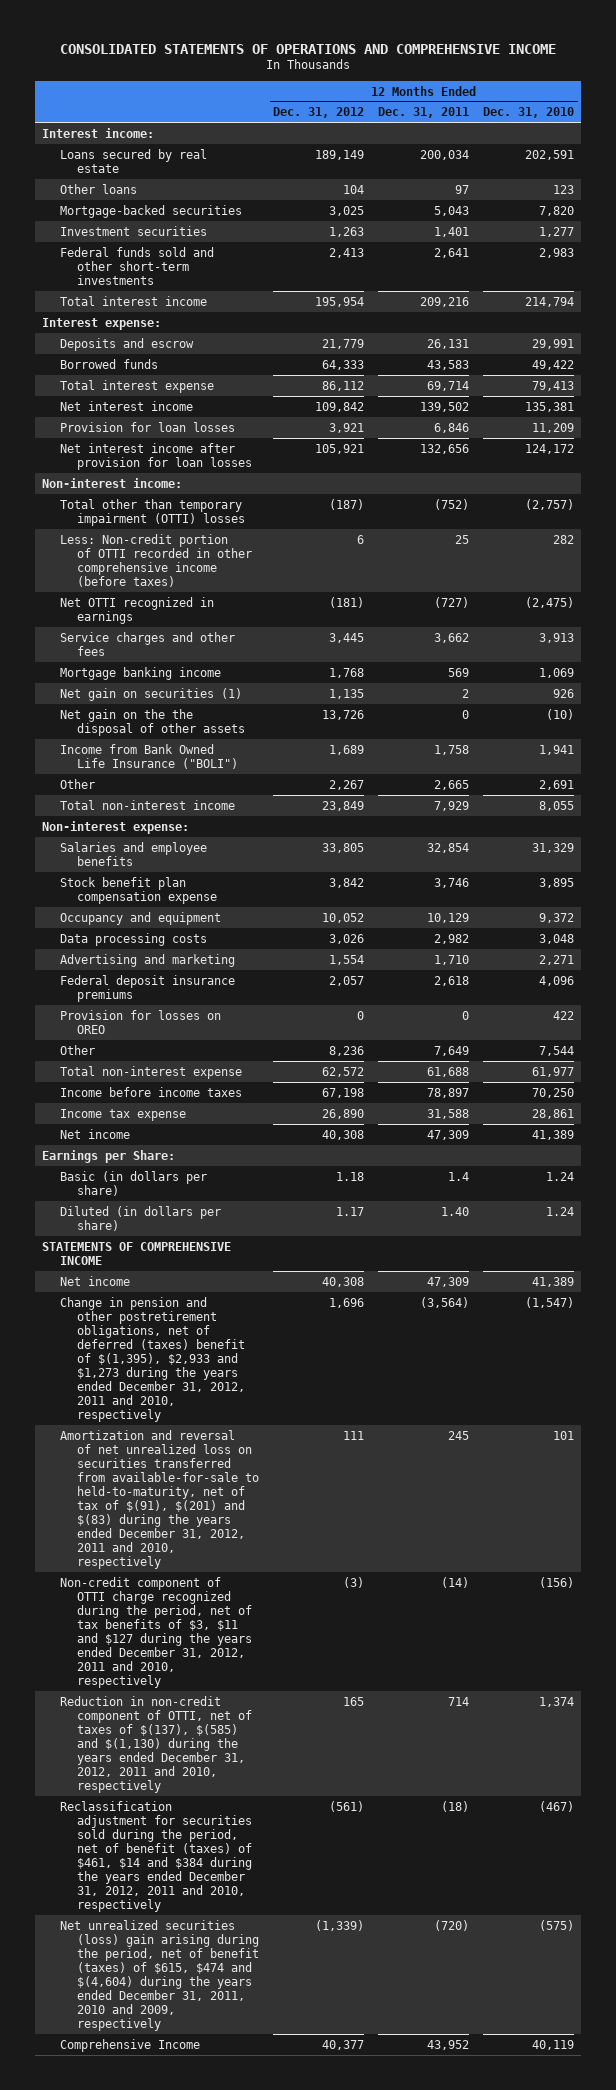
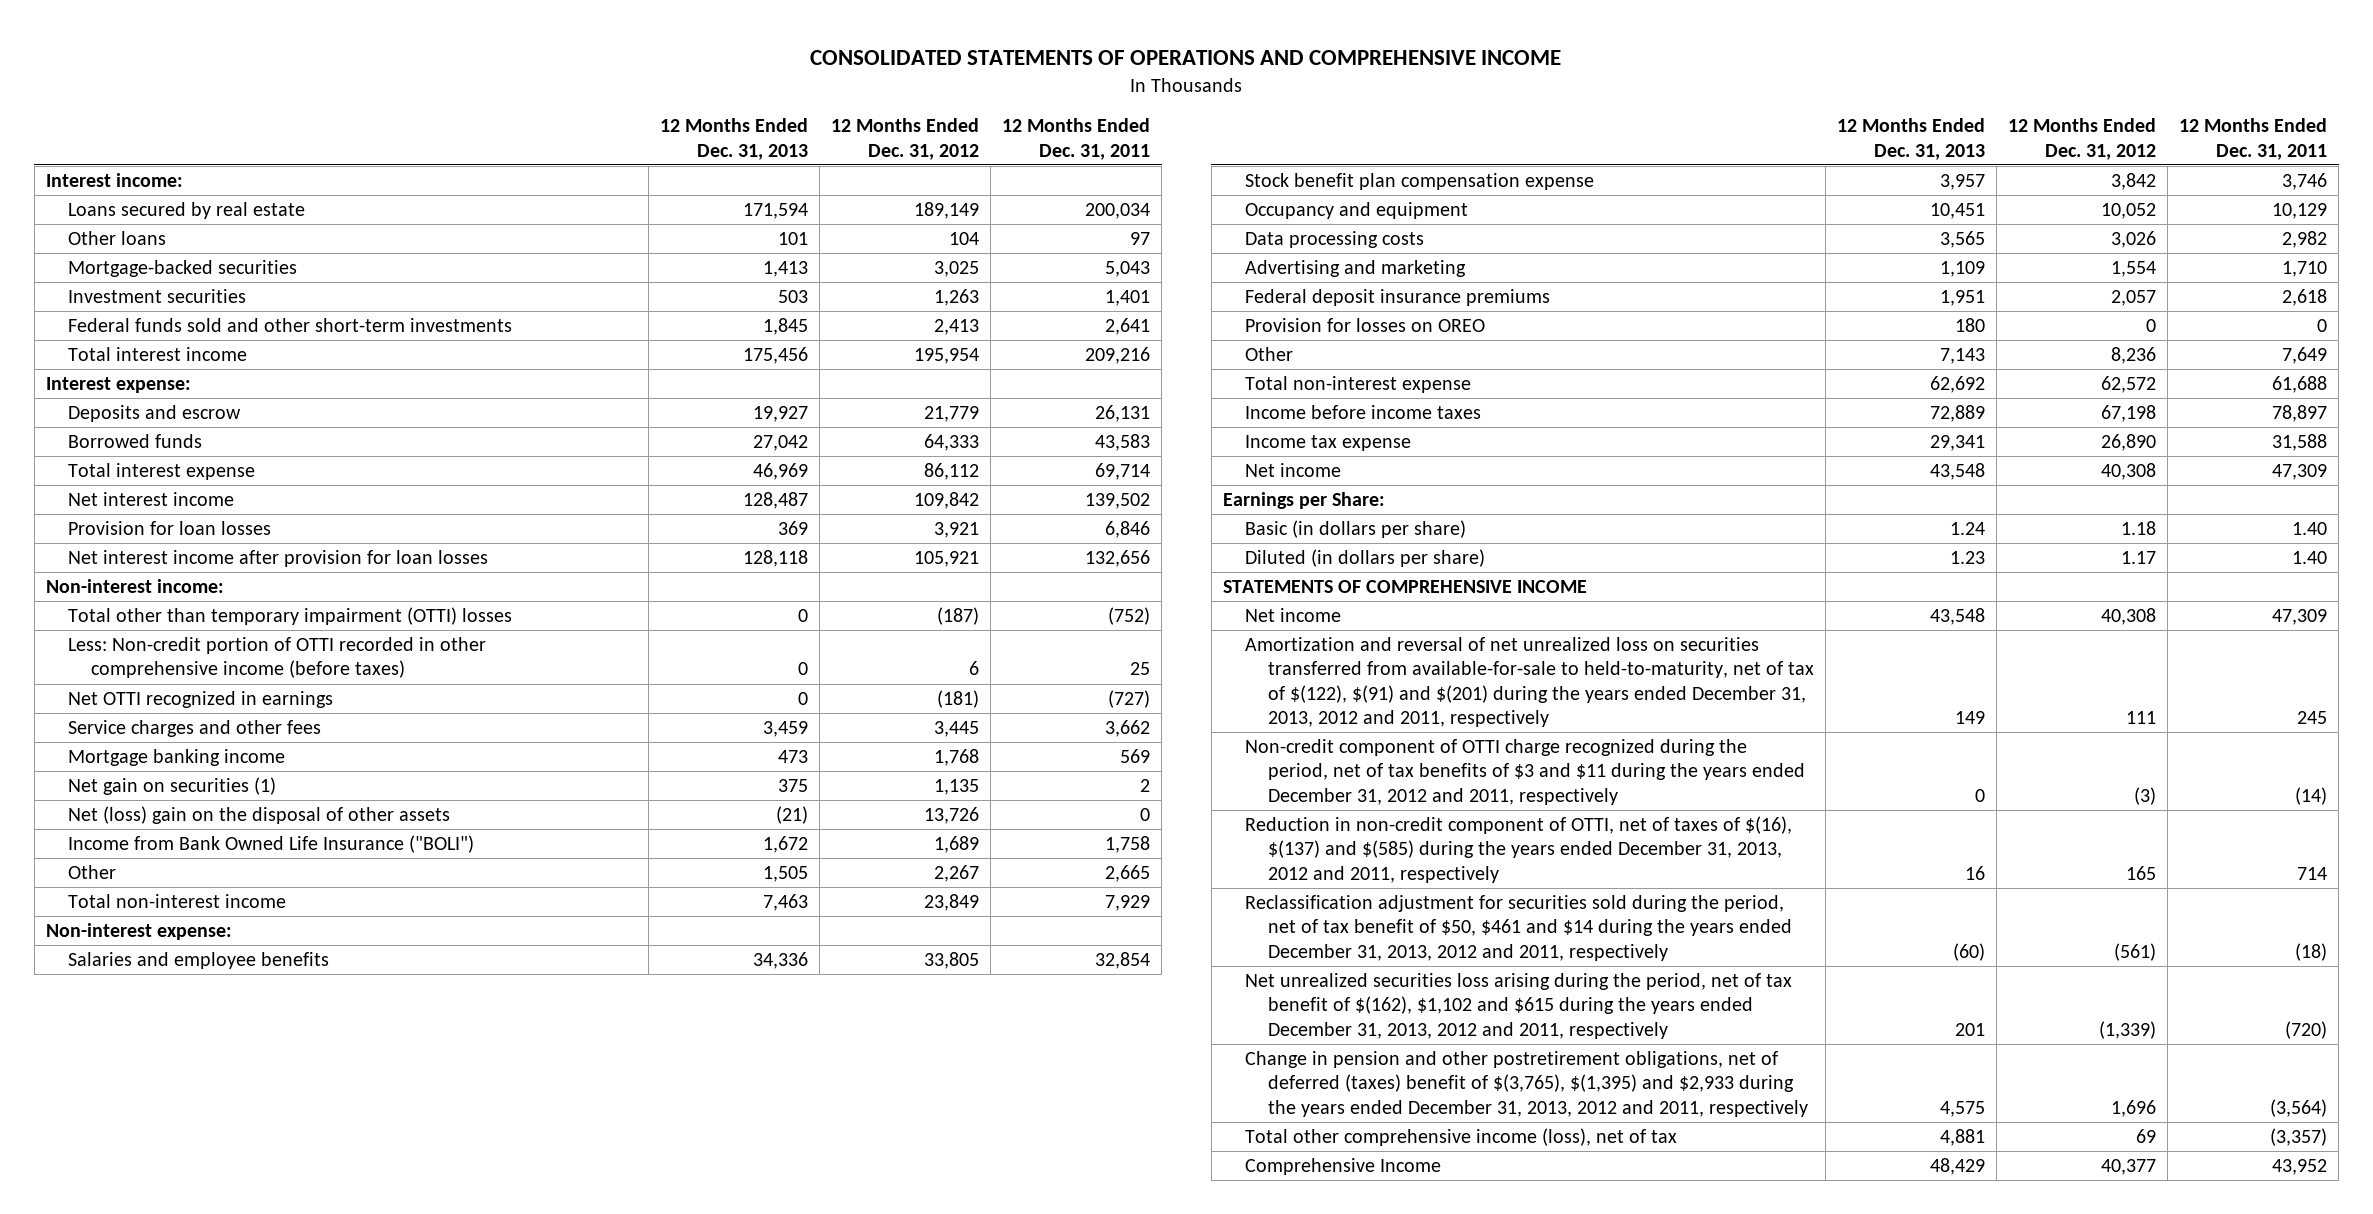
- | 12 Months Ended Dec. 31, 2012 | 12 Months Ended Dec. 31, 2011 | 12 Months Ended Dec. 31, 2010
+ | 12 Months Ended Dec. 31, 2013 | 12 Months Ended Dec. 31, 2012 | 12 Months Ended Dec. 31, 2011
- Net gain on the the disposal of other assets | 13,726 | 0 | (10)
+ Net (loss) gain on the disposal of other assets | (21) | 13,726 | 0
- Basic (in dollars per share) | 1.18 | 1.4 | 1.24
+ Basic (in dollars per share) | 1.24 | 1.18 | 1.40
- Change in pension and other postretirement obligations, net of deferred (taxes) benefit of $(1,395), $2,933 and $1,273 during the years ended December 31, 2012, 2011 and 2010, respectively | 1,696 | (3,564) | (1,547)
- Amortization and reversal of net unrealized loss on securities transferred from available-for-sale to held-to-maturity, net of tax of $(91), $(201) and $(83) during the years ended December 31, 2012, 2011 and 2010, respectively | 111 | 245 | 101
- Non-credit component of OTTI charge recognized during the period, net of tax benefits of $3, $11 and $127 during the years ended December 31, 2012, 2011 and 2010, respectively | (3) | (14) | (156)
- Reduction in non-credit component of OTTI, net of taxes of $(137), $(585) and $(1,130) during the years ended December 31, 2012, 2011 and 2010, respectively | 165 | 714 | 1,374
- Reclassification adjustment for securities sold during the period, net of benefit (taxes) of $461, $14 and $384 during the years ended December 31, 2012, 2011 and 2010, respectively | (561) | (18) | (467)
- Net unrealized securities (loss) gain arising during the period, net of benefit (taxes) of $615, $474 and $(4,604) during the years ended December 31, 2011, 2010 and 2009, respectively | (1,339) | (720) | (575)
+ Amortization and reversal of net unrealized loss on securities transferred from available-for-sale to held-to-maturity, net of tax of $(122), $(91) and $(201) during the years ended December 31, 2013, 2012 and 2011, respectively | 149 | 111 | 245
+ Non-credit component of OTTI charge recognized during the period, net of tax benefits of $3 and $11 during the years ended December 31, 2012 and 2011, respectively | 0 | (3) | (14)
+ Reduction in non-credit component of OTTI, net of taxes of $(16), $(137) and $(585) during the years ended December 31, 2013, 2012 and 2011, respectively | 16 | 165 | 714
+ Reclassification adjustment for securities sold during the period, net of tax benefit of $50, $461 and $14 during the years ended December 31, 2013, 2012 and 2011, respectively | (60) | (561) | (18)
+ Net unrealized securities loss arising during the period, net of tax benefit of $(162), $1,102 and $615 during the years ended December 31, 2013, 2012 and 2011, respectively | 201 | (1,339) | (720)
+ Change in pension and other postretirement obligations, net of deferred (taxes) benefit of $(3,765), $(1,395) and $2,933 during the years ended December 31, 2013, 2012 and 2011, respectively | 4,575 | 1,696 | (3,564)
+ Total other comprehensive income (loss), net of tax | 4,881 | 69 | (3,357)

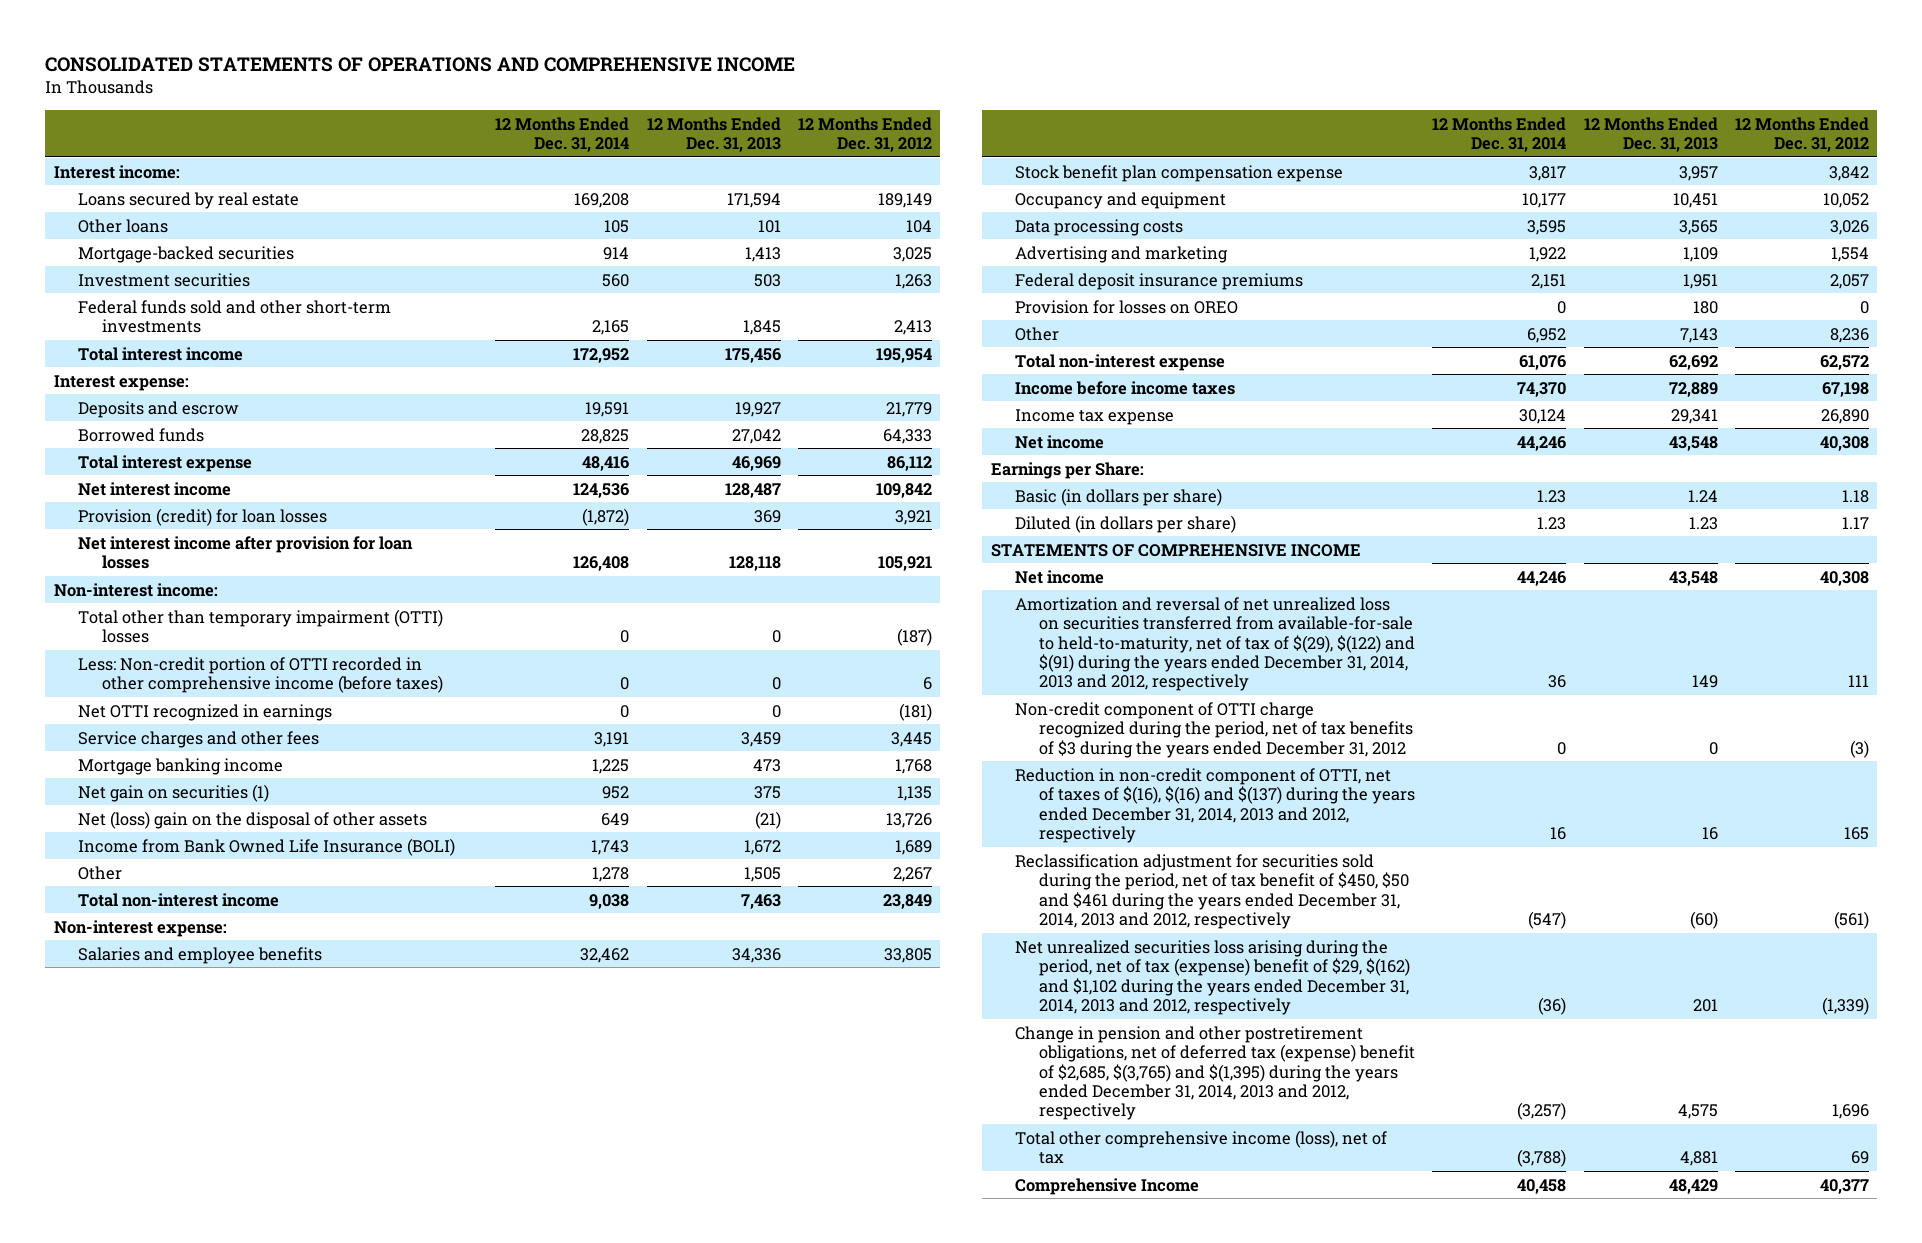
- | 12 Months Ended Dec. 31, 2013 | 12 Months Ended Dec. 31, 2012 | 12 Months Ended Dec. 31, 2011
+ | 12 Months Ended Dec. 31, 2014 | 12 Months Ended Dec. 31, 2013 | 12 Months Ended Dec. 31, 2012
- Provision for loan losses | 369 | 3,921 | 6,846
+ Provision (credit) for loan losses | (1,872) | 369 | 3,921
- Income from Bank Owned Life Insurance ("BOLI") | 1,672 | 1,689 | 1,758
+ Income from Bank Owned Life Insurance (BOLI) | 1,743 | 1,672 | 1,689
- Amortization and reversal of net unrealized loss on securities transferred from available-for-sale to held-to-maturity, net of tax of $(122), $(91) and $(201) during the years ended December 31, 2013, 2012 and 2011, respectively | 149 | 111 | 245
- Non-credit component of OTTI charge recognized during the period, net of tax benefits of $3 and $11 during the years ended December 31, 2012 and 2011, respectively | 0 | (3) | (14)
- Reduction in non-credit component of OTTI, net of taxes of $(16), $(137) and $(585) during the years ended December 31, 2013, 2012 and 2011, respectively | 16 | 165 | 714
- Reclassification adjustment for securities sold during the period, net of tax benefit of $50, $461 and $14 during the years ended December 31, 2013, 2012 and 2011, respectively | (60) | (561) | (18)
- Net unrealized securities loss arising during the period, net of tax benefit of $(162), $1,102 and $615 during the years ended December 31, 2013, 2012 and 2011, respectively | 201 | (1,339) | (720)
- Change in pension and other postretirement obligations, net of deferred (taxes) benefit of $(3,765), $(1,395) and $2,933 during the years ended December 31, 2013, 2012 and 2011, respectively | 4,575 | 1,696 | (3,564)
+ Amortization and reversal of net unrealized loss on securities transferred from available-for-sale to held-to-maturity, net of tax of $(29), $(122) and $(91) during the years ended December 31, 2014, 2013 and 2012, respectively | 36 | 149 | 111
+ Non-credit component of OTTI charge recognized during the period, net of tax benefits of $3 during the years ended December 31, 2012 | 0 | 0 | (3)
+ Reduction in non-credit component of OTTI, net of taxes of $(16), $(16) and $(137) during the years ended December 31, 2014, 2013 and 2012, respectively | 16 | 16 | 165
+ Reclassification adjustment for securities sold during the period, net of tax benefit of $450, $50 and $461 during the years ended December 31, 2014, 2013 and 2012, respectively | (547) | (60) | (561)
+ Net unrealized securities loss arising during the period, net of tax (expense) benefit of $29, $(162) and $1,102 during the years ended December 31, 2014, 2013 and 2012, respectively | (36) | 201 | (1,339)
+ Change in pension and other postretirement obligations, net of deferred tax (expense) benefit of $2,685, $(3,765) and $(1,395) during the years ended December 31, 2014, 2013 and 2012, respectively | (3,257) | 4,575 | 1,696

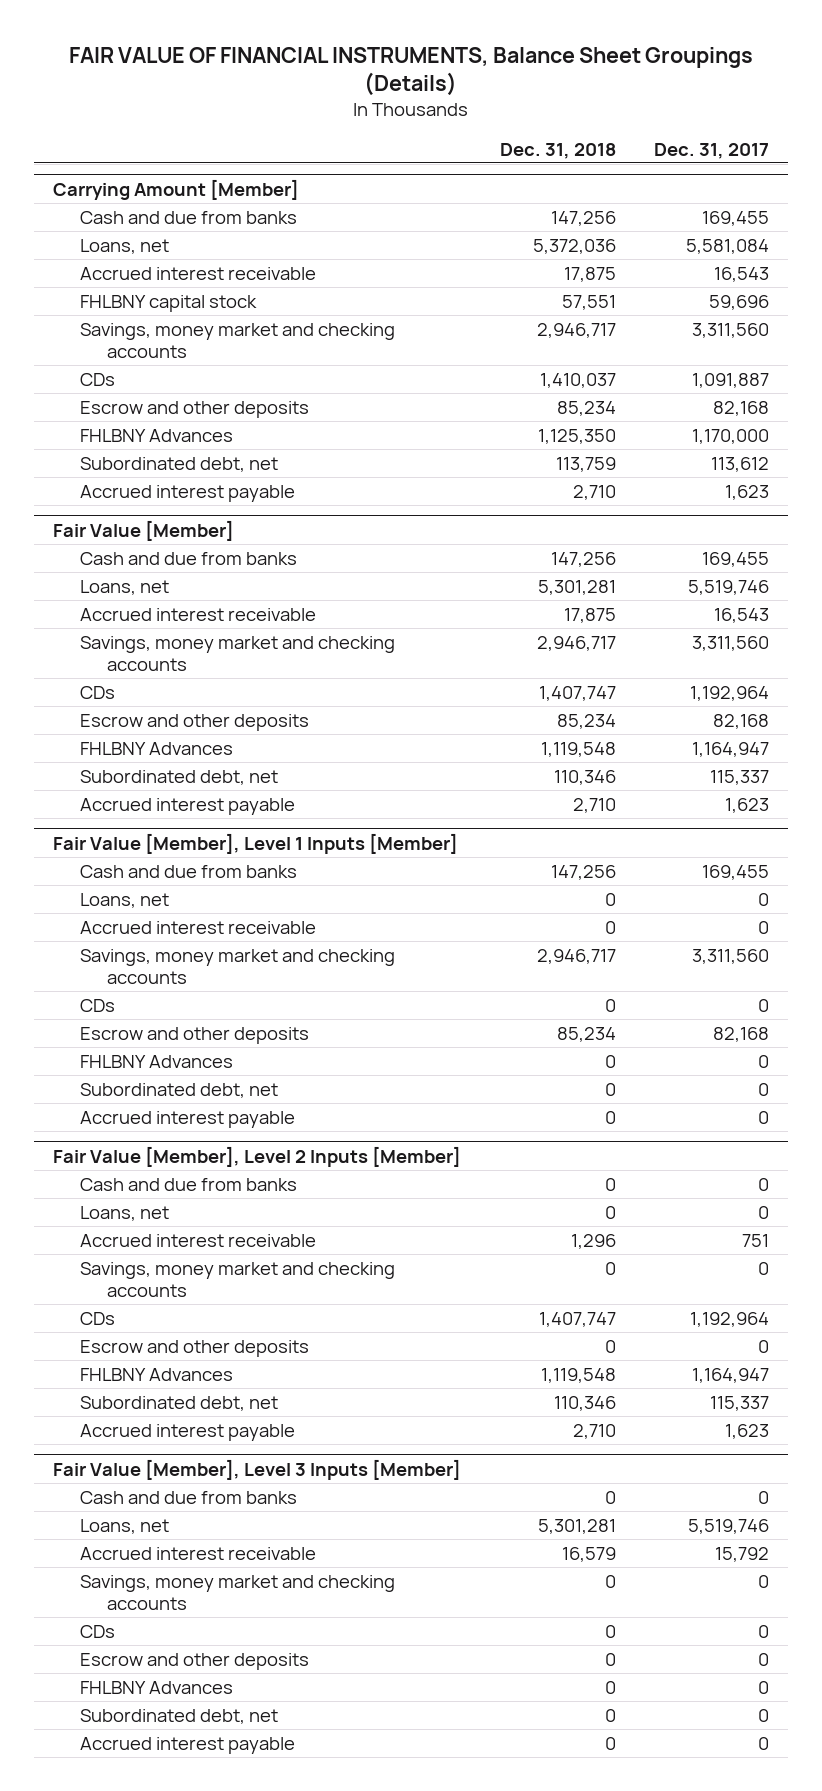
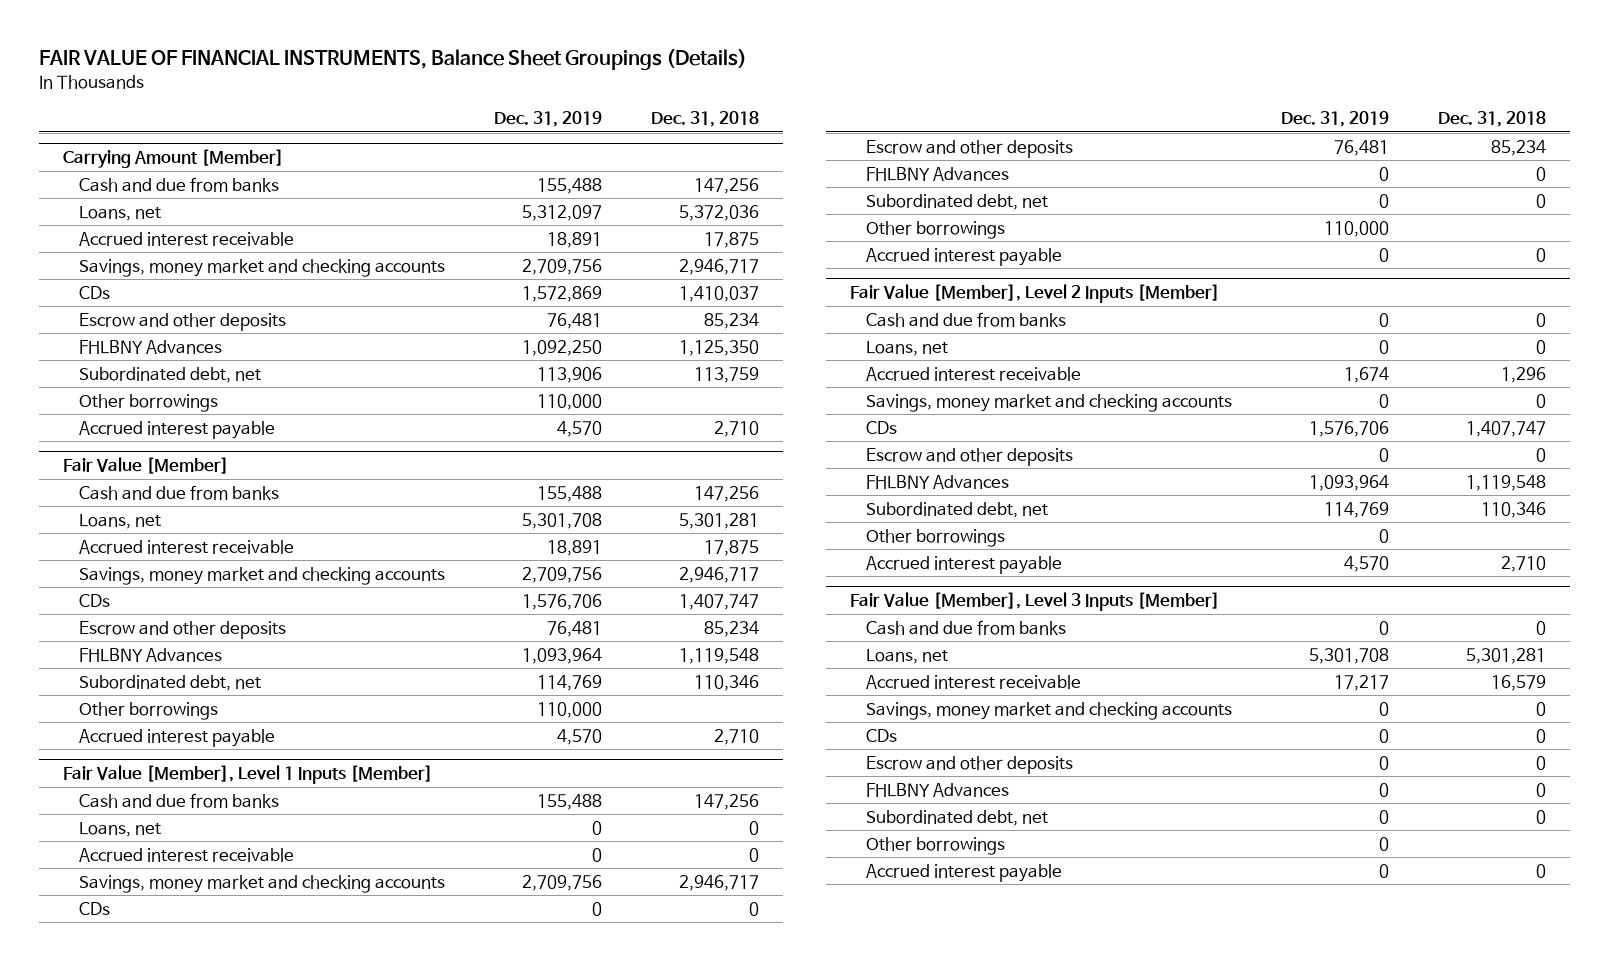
- | Dec. 31, 2018 | Dec. 31, 2017
+ | Dec. 31, 2019 | Dec. 31, 2018
@ Carrying Amount [Member]
- FHLBNY capital stock | 57,551 | 59,696
+ Other borrowings | 110,000 |
@ Fair Value [Member]
+ Other borrowings | 110,000 |
@ Fair Value [Member], Level 1 Inputs [Member]
+ Other borrowings | 110,000 |
@ Fair Value [Member], Level 2 Inputs [Member]
+ Other borrowings | 0 |
@ Fair Value [Member], Level 3 Inputs [Member]
+ Other borrowings | 0 |

